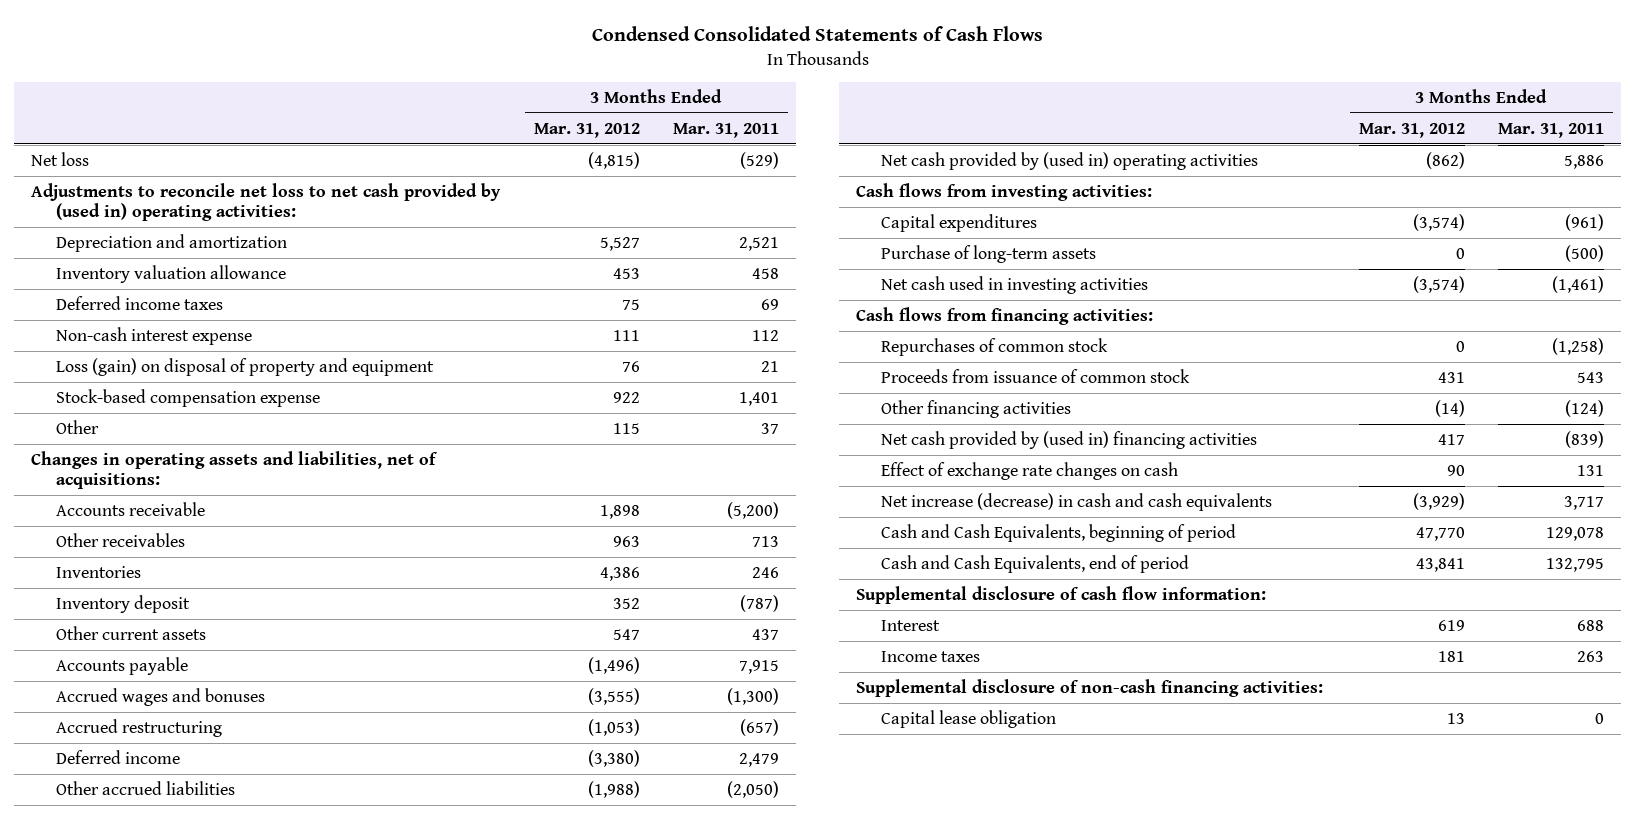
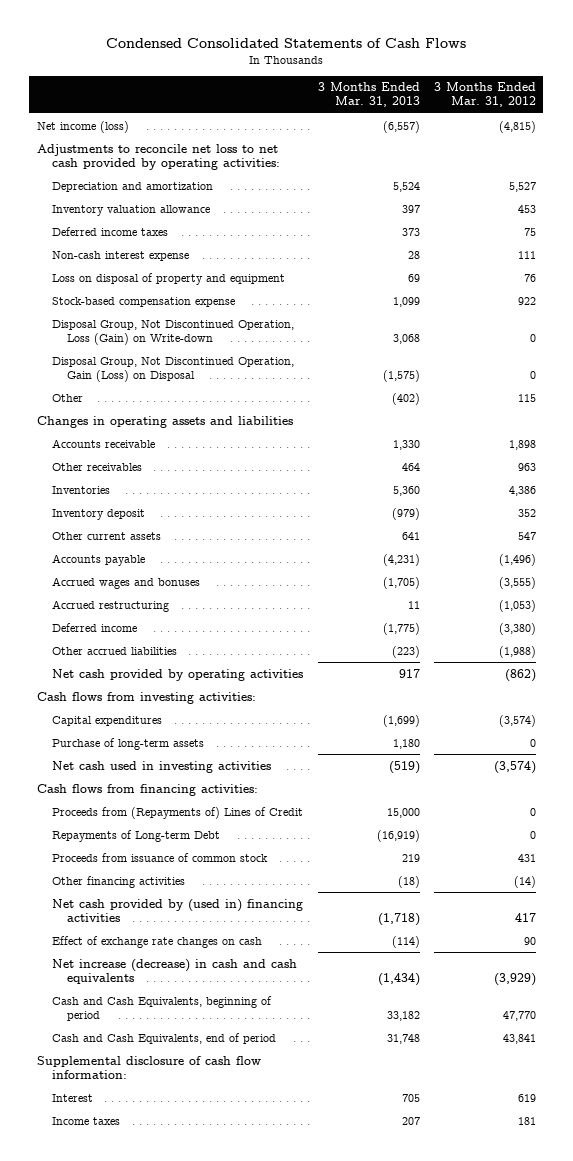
- | 3 Months Ended Mar. 31, 2012 | 3 Months Ended Mar. 31, 2011
+ | 3 Months Ended Mar. 31, 2013 | 3 Months Ended Mar. 31, 2012
- Net loss | (4,815) | (529)
- Adjustments to reconcile net loss to net cash provided by (used in) operating activities:
+ Net income (loss) | (6,557) | (4,815)
+ Adjustments to reconcile net loss to net cash provided by operating activities:
- Loss (gain) on disposal of property and equipment | 76 | 21
+ Loss on disposal of property and equipment | 69 | 76
+ Disposal Group, Not Discontinued Operation, Loss (Gain) on Write-down | 3,068 | 0
+ Disposal Group, Not Discontinued Operation, Gain (Loss) on Disposal | (1,575) | 0
- Changes in operating assets and liabilities, net of acquisitions:
+ Changes in operating assets and liabilities
- Net cash provided by (used in) operating activities | (862) | 5,886
+ Net cash provided by operating activities | 917 | (862)
- Repurchases of common stock | 0 | (1,258)
+ Proceeds from (Repayments of) Lines of Credit | 15,000 | 0
+ Repayments of Long-term Debt | (16,919) | 0
- Supplemental disclosure of non-cash financing activities:
- Capital lease obligation | 13 | 0

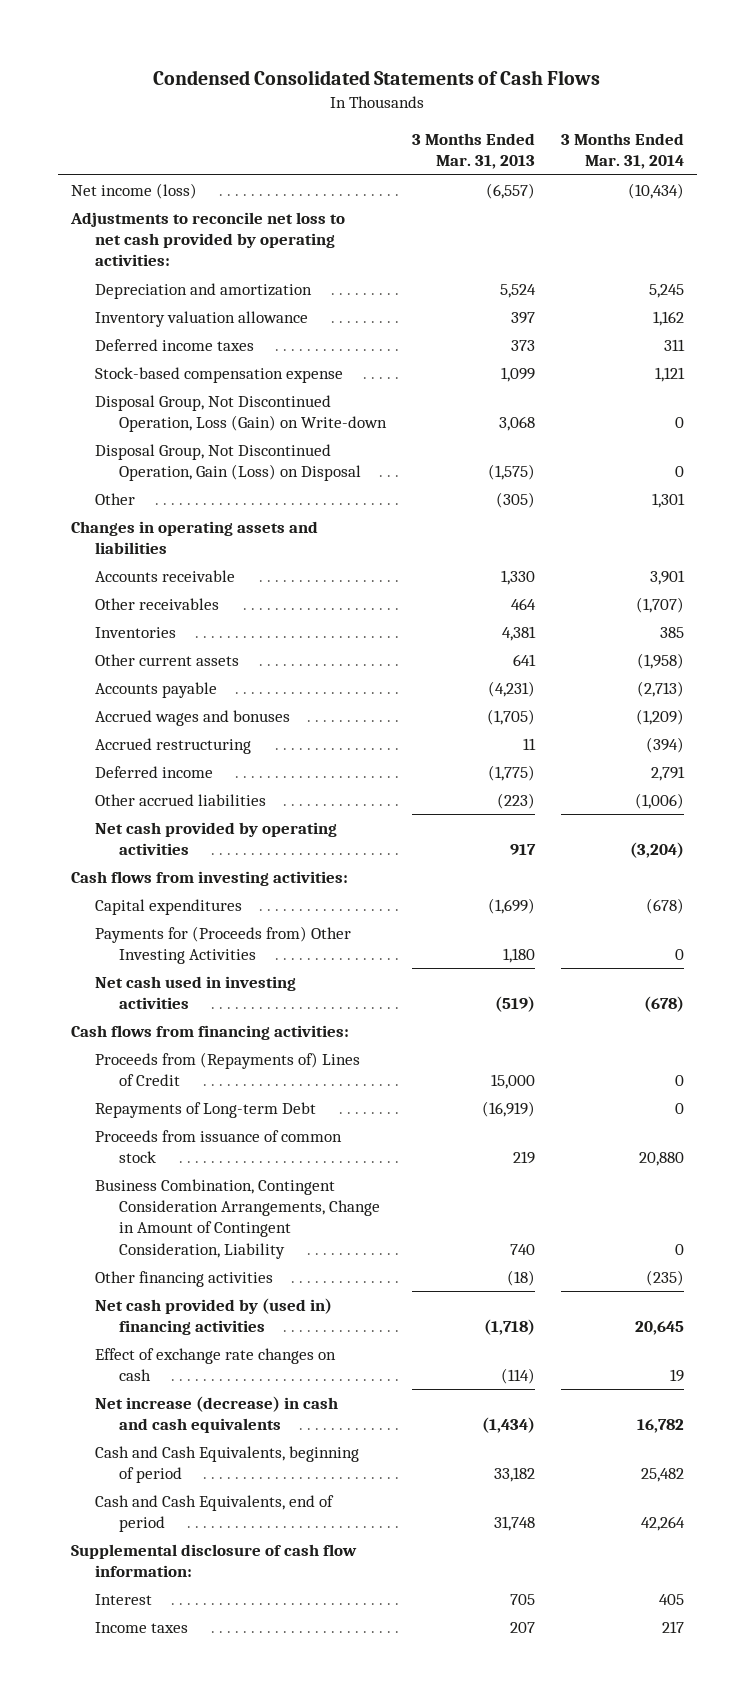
- | 3 Months Ended Mar. 31, 2013 | 3 Months Ended Mar. 31, 2012
+ | 3 Months Ended Mar. 31, 2013 | 3 Months Ended Mar. 31, 2014
- Non-cash interest expense | 28 | 111
- Loss on disposal of property and equipment | 69 | 76
- Other | (402) | 115
+ Other | (305) | 1,301
- Inventories | 5,360 | 4,386
- Inventory deposit | (979) | 352
+ Inventories | 4,381 | 385
- Purchase of long-term assets | 1,180 | 0
+ Payments for (Proceeds from) Other Investing Activities | 1,180 | 0
+ Business Combination, Contingent Consideration Arrangements, Change in Amount of Contingent Consideration, Liability | 740 | 0

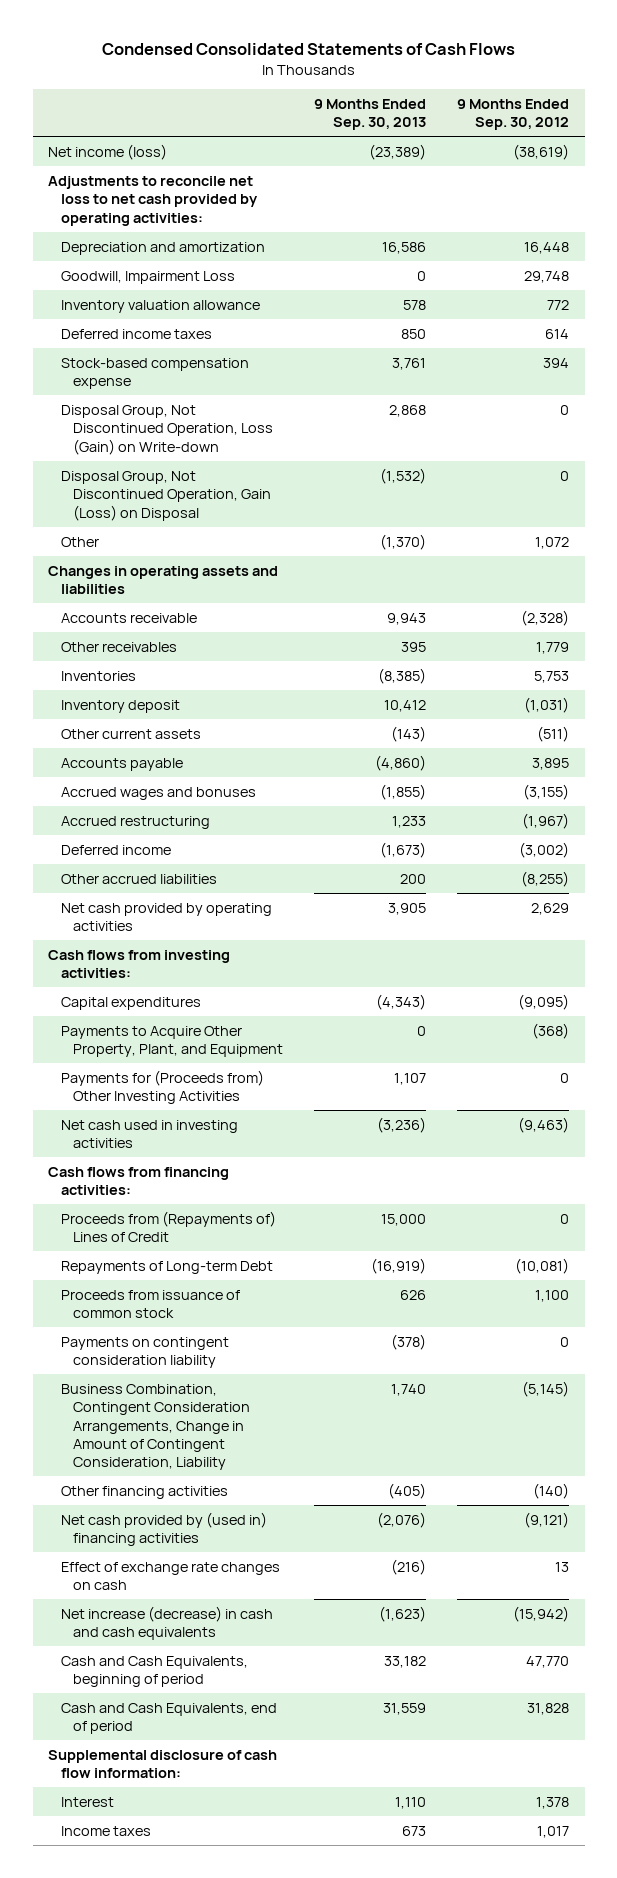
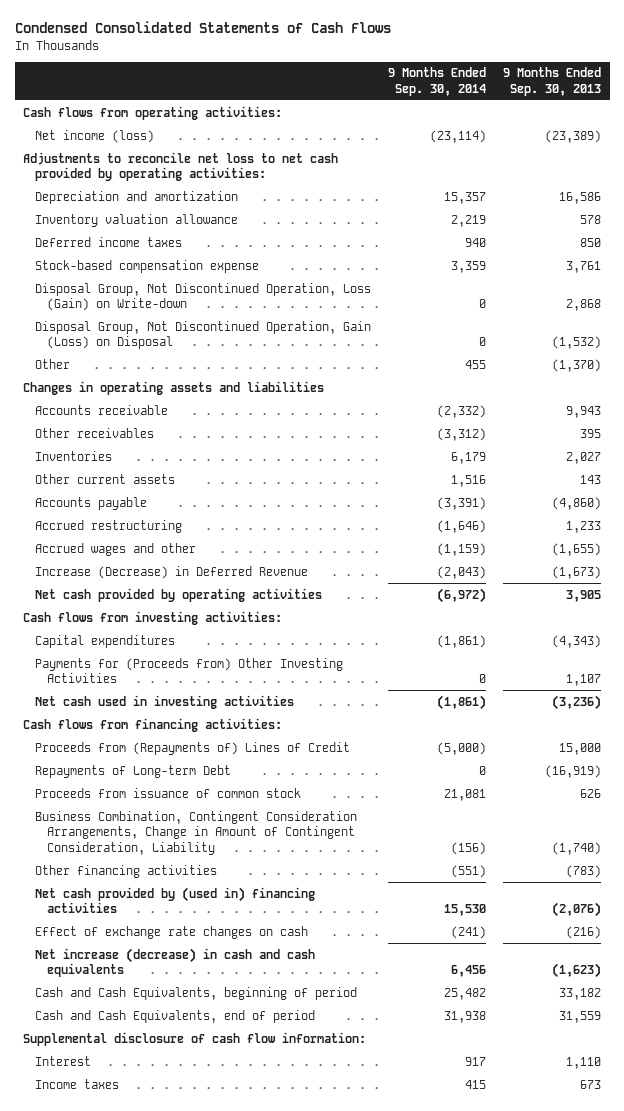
- | 9 Months Ended Sep. 30, 2013 | 9 Months Ended Sep. 30, 2012
+ | 9 Months Ended Sep. 30, 2014 | 9 Months Ended Sep. 30, 2013
+ Cash flows from operating activities:
- Goodwill, Impairment Loss | 0 | 29,748
- Inventories | (8,385) | 5,753
- Inventory deposit | 10,412 | (1,031)
- Other current assets | (143) | (511)
+ Inventories | 6,179 | 2,027
+ Other current assets | 1,516 | 143
- Accrued wages and bonuses | (1,855) | (3,155)
- Deferred income | (1,673) | (3,002)
- Other accrued liabilities | 200 | (8,255)
+ Accrued wages and other | (1,159) | (1,655)
+ Increase (Decrease) in Deferred Revenue | (2,043) | (1,673)
- Payments to Acquire Other Property, Plant, and Equipment | 0 | (368)
- Payments on contingent consideration liability | (378) | 0
- Business Combination, Contingent Consideration Arrangements, Change in Amount of Contingent Consideration, Liability | 1,740 | (5,145)
- Other financing activities | (405) | (140)
+ Business Combination, Contingent Consideration Arrangements, Change in Amount of Contingent Consideration, Liability | (156) | (1,740)
+ Other financing activities | (551) | (783)

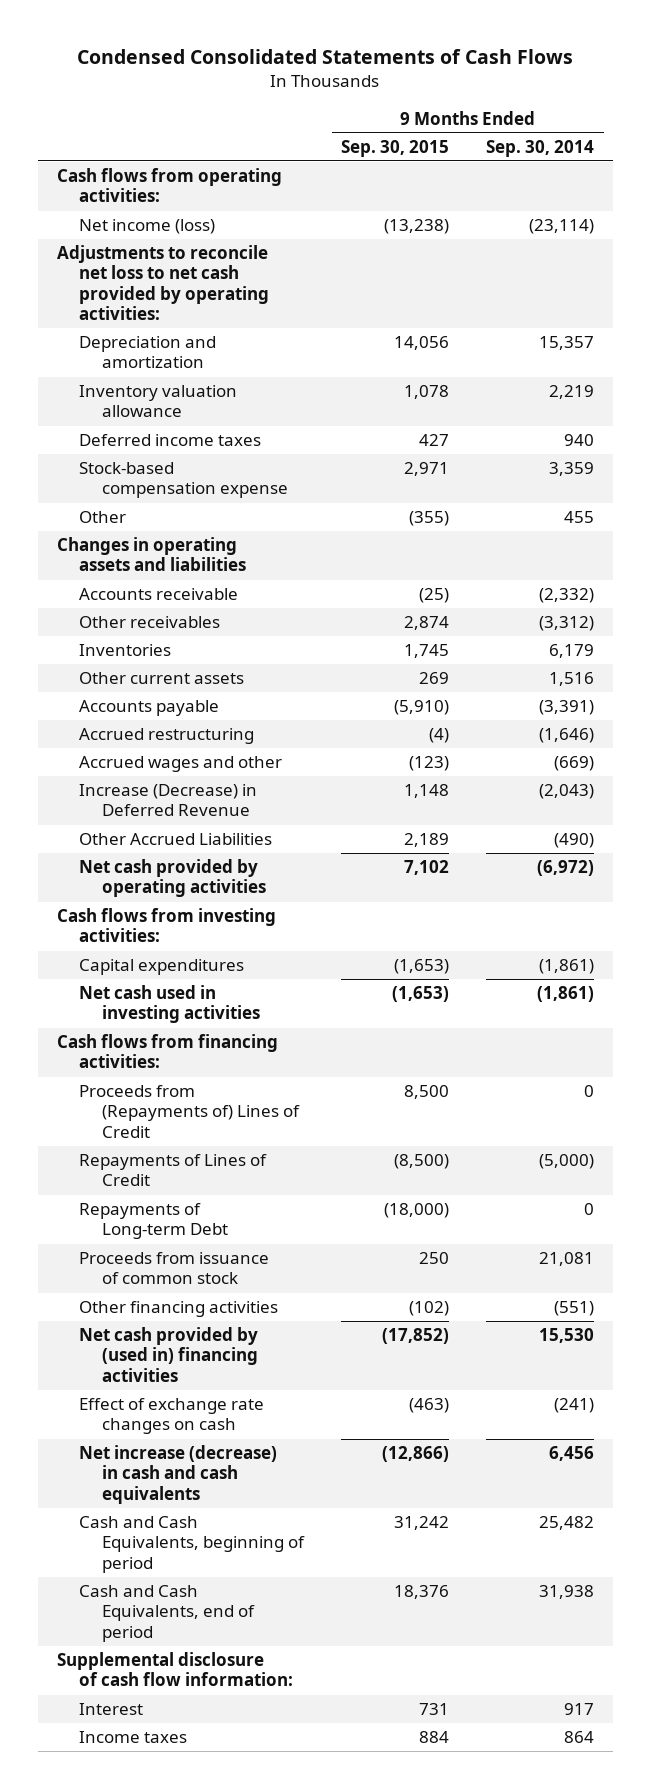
- | 9 Months Ended Sep. 30, 2014 | 9 Months Ended Sep. 30, 2013
+ | 9 Months Ended Sep. 30, 2015 | 9 Months Ended Sep. 30, 2014
- Disposal Group, Not Discontinued Operation, Loss (Gain) on Write-down | 0 | 2,868
- Disposal Group, Not Discontinued Operation, Gain (Loss) on Disposal | 0 | (1,532)
- Accrued wages and other | (1,159) | (1,655)
+ Accrued wages and other | (123) | (669)
+ Other Accrued Liabilities | 2,189 | (490)
- Payments for (Proceeds from) Other Investing Activities | 0 | 1,107
- Proceeds from (Repayments of) Lines of Credit | (5,000) | 15,000
+ Proceeds from (Repayments of) Lines of Credit | 8,500 | 0
+ Repayments of Lines of Credit | (8,500) | (5,000)
- Business Combination, Contingent Consideration Arrangements, Change in Amount of Contingent Consideration, Liability | (156) | (1,740)
- Income taxes | 415 | 673
+ Income taxes | 884 | 864

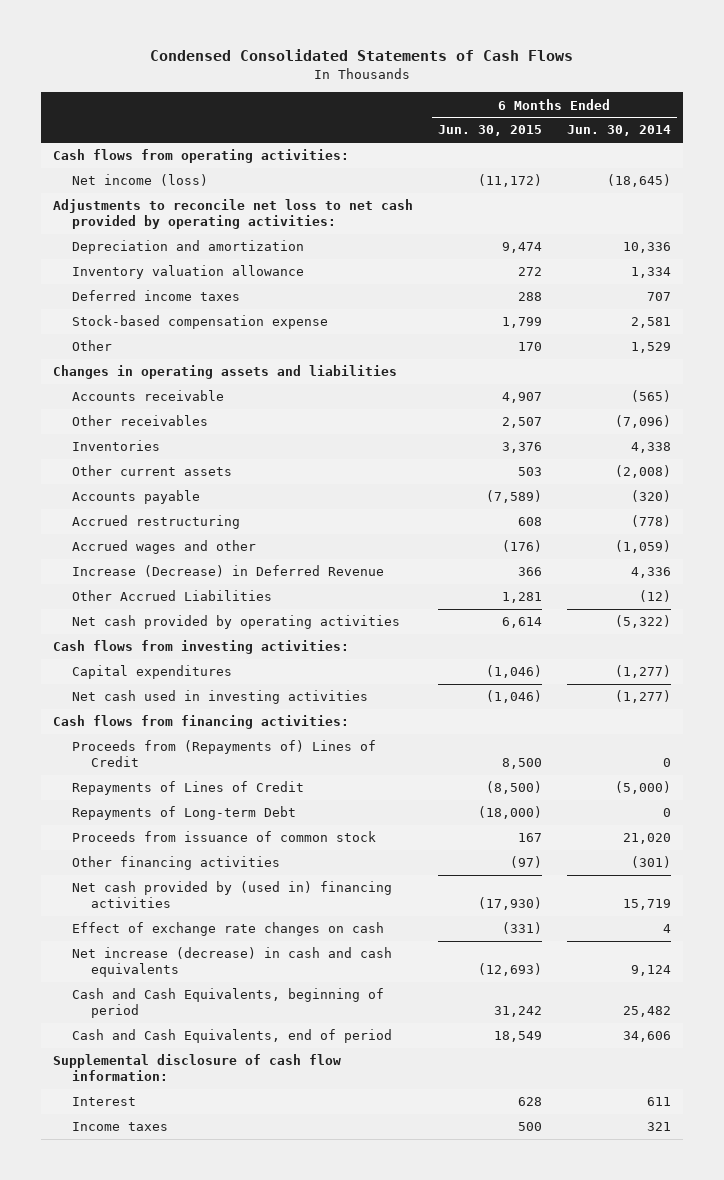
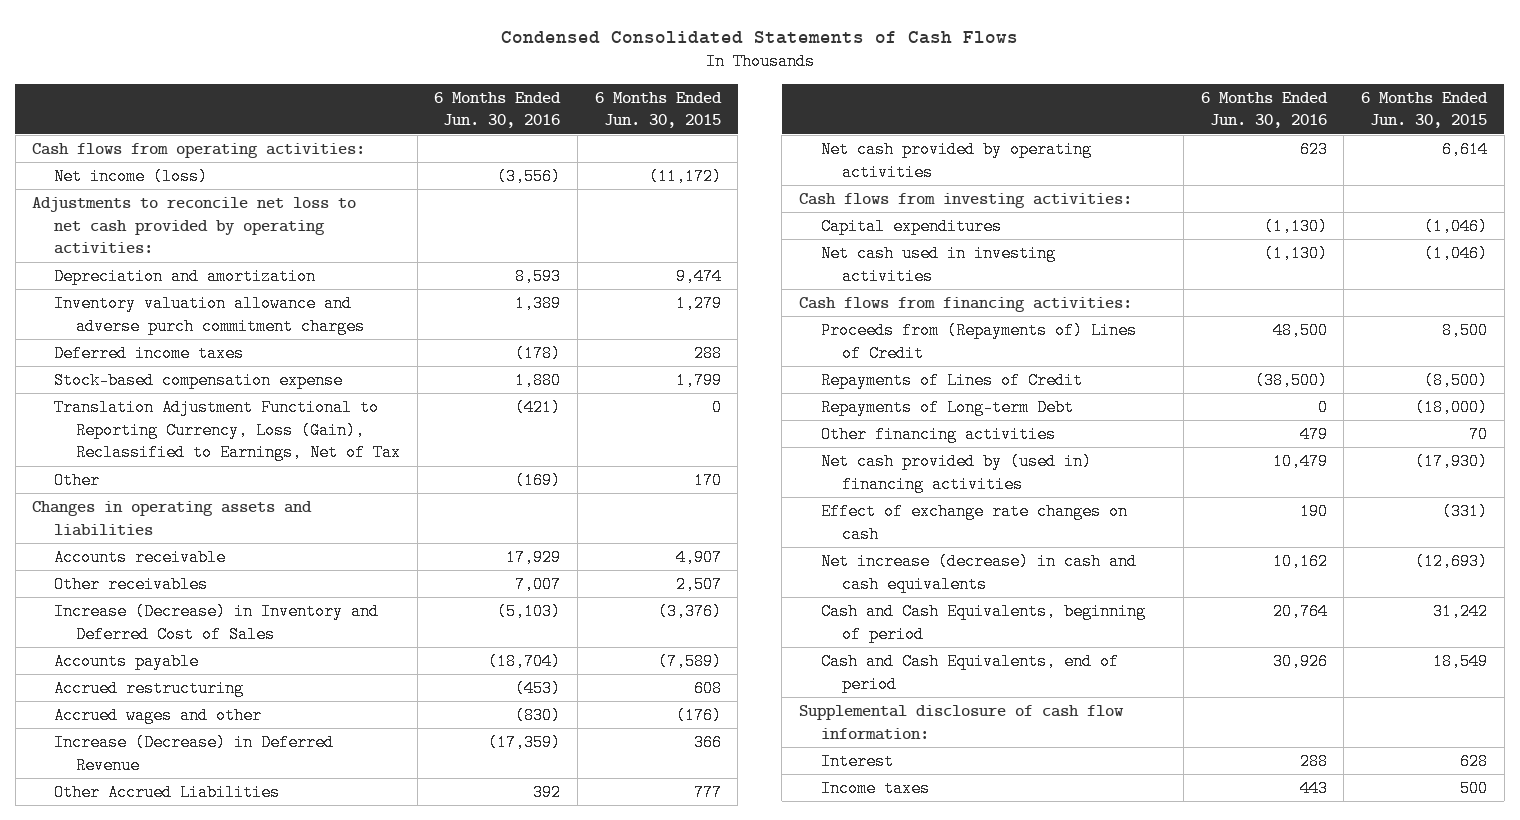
- | 6 Months Ended Jun. 30, 2015 | 6 Months Ended Jun. 30, 2014
+ | 6 Months Ended Jun. 30, 2016 | 6 Months Ended Jun. 30, 2015
- Inventory valuation allowance | 272 | 1,334
+ Inventory valuation allowance and adverse purch commitment charges | 1,389 | 1,279
+ Translation Adjustment Functional to Reporting Currency, Loss (Gain), Reclassified to Earnings, Net of Tax | (421) | 0
- Inventories | 3,376 | 4,338
- Other current assets | 503 | (2,008)
+ Increase (Decrease) in Inventory and Deferred Cost of Sales | (5,103) | (3,376)
- Other Accrued Liabilities | 1,281 | (12)
+ Other Accrued Liabilities | 392 | 777
- Proceeds from issuance of common stock | 167 | 21,020
- Other financing activities | (97) | (301)
+ Other financing activities | 479 | 70

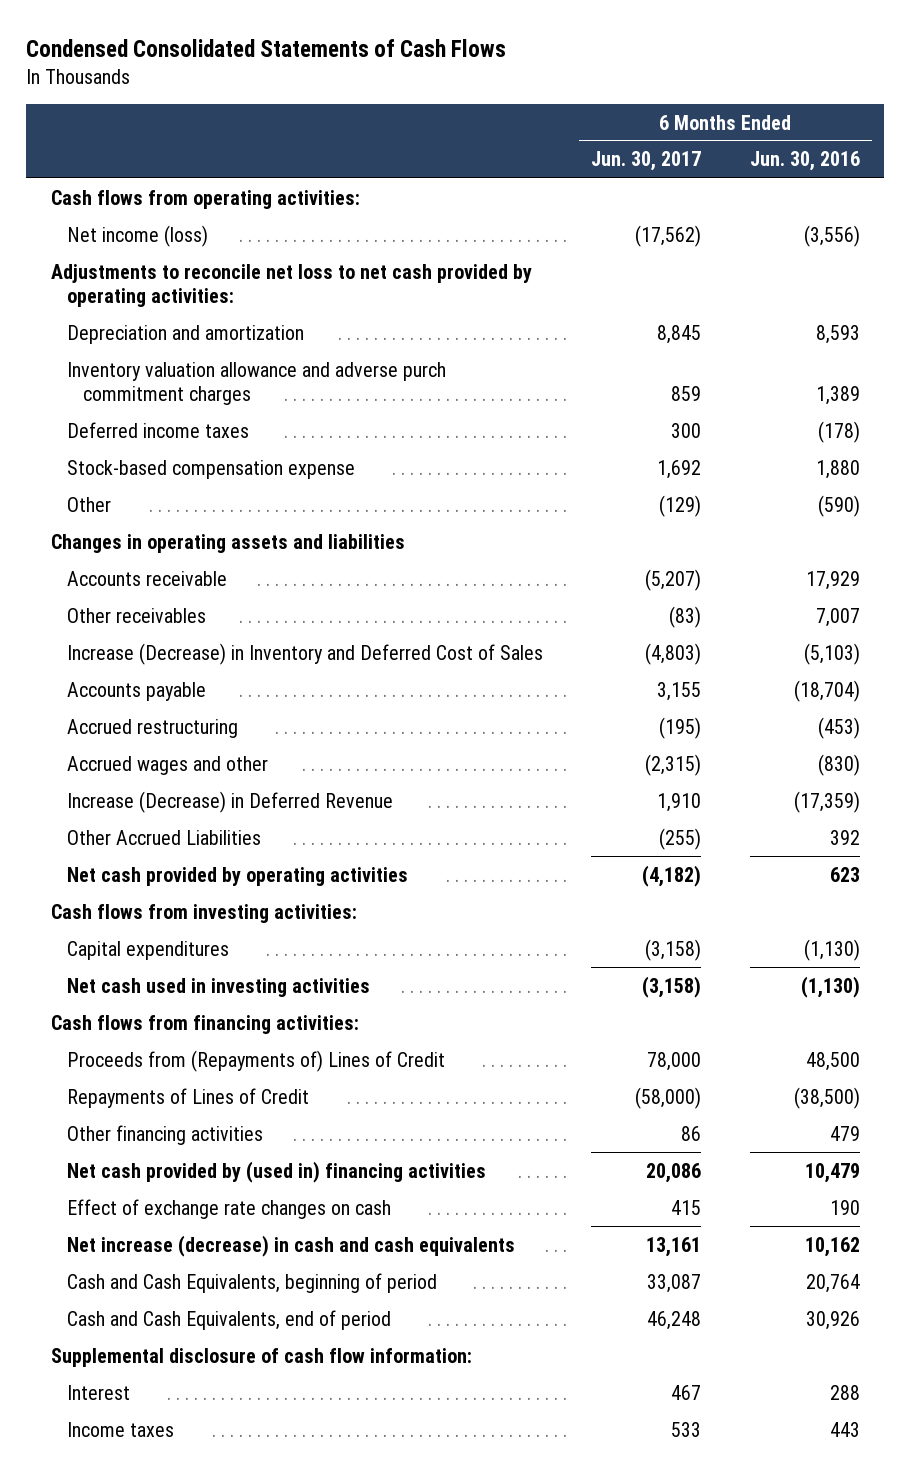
- | 6 Months Ended Jun. 30, 2016 | 6 Months Ended Jun. 30, 2015
+ | 6 Months Ended Jun. 30, 2017 | 6 Months Ended Jun. 30, 2016
- Translation Adjustment Functional to Reporting Currency, Loss (Gain), Reclassified to Earnings, Net of Tax | (421) | 0
- Other | (169) | 170
+ Other | (129) | (590)
- Repayments of Long-term Debt | 0 | (18,000)

